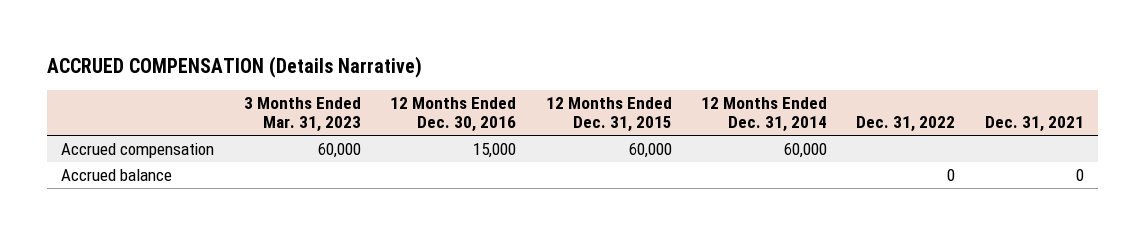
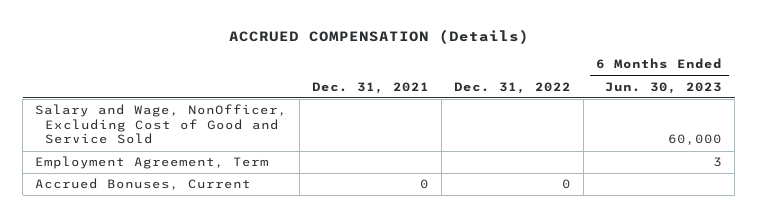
- ACCRUED COMPENSATION (Details Narrative)
+ ACCRUED COMPENSATION (Details)
- | 3 Months Ended Mar. 31, 2023 | 12 Months Ended Dec. 30, 2016 | 12 Months Ended Dec. 31, 2015 | 12 Months Ended Dec. 31, 2014 | Dec. 31, 2022 | Dec. 31, 2021
+ | Dec. 31, 2021 | Dec. 31, 2022 | 6 Months Ended Jun. 30, 2023
- Accrued compensation | 60,000 | 15,000 | 60,000 | 60,000 | |
- Accrued balance | | | | | 0 | 0
+ Salary and Wage, NonOfficer, Excluding Cost of Good and Service Sold | | | 60,000
+ Employment Agreement, Term | | | 3
+ Accrued Bonuses, Current | 0 | 0 |

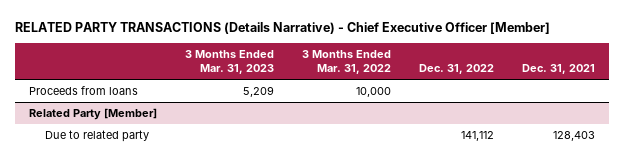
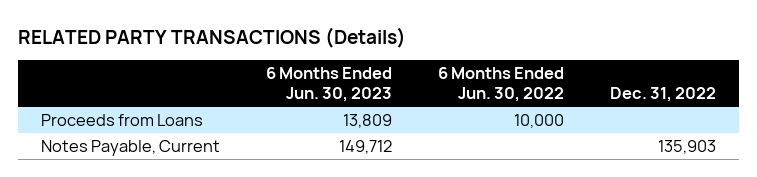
- RELATED PARTY TRANSACTIONS (Details Narrative) - Chief Executive Officer [Member]
+ RELATED PARTY TRANSACTIONS (Details)
- | 3 Months Ended Mar. 31, 2023 | 3 Months Ended Mar. 31, 2022 | Dec. 31, 2022 | Dec. 31, 2021
+ | 6 Months Ended Jun. 30, 2023 | 6 Months Ended Jun. 30, 2022 | Dec. 31, 2022
- Proceeds from loans | 5,209 | 10,000 | |
- Related Party [Member]
- Due to related party | | | 141,112 | 128,403
+ Proceeds from Loans | 13,809 | 10,000 |
+ Notes Payable, Current | 149,712 | | 135,903

